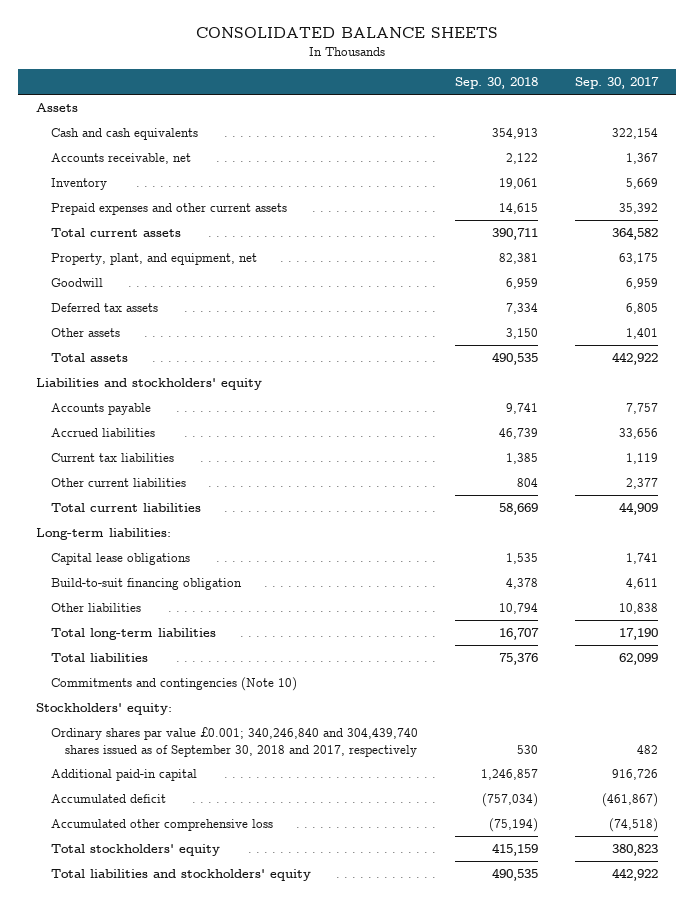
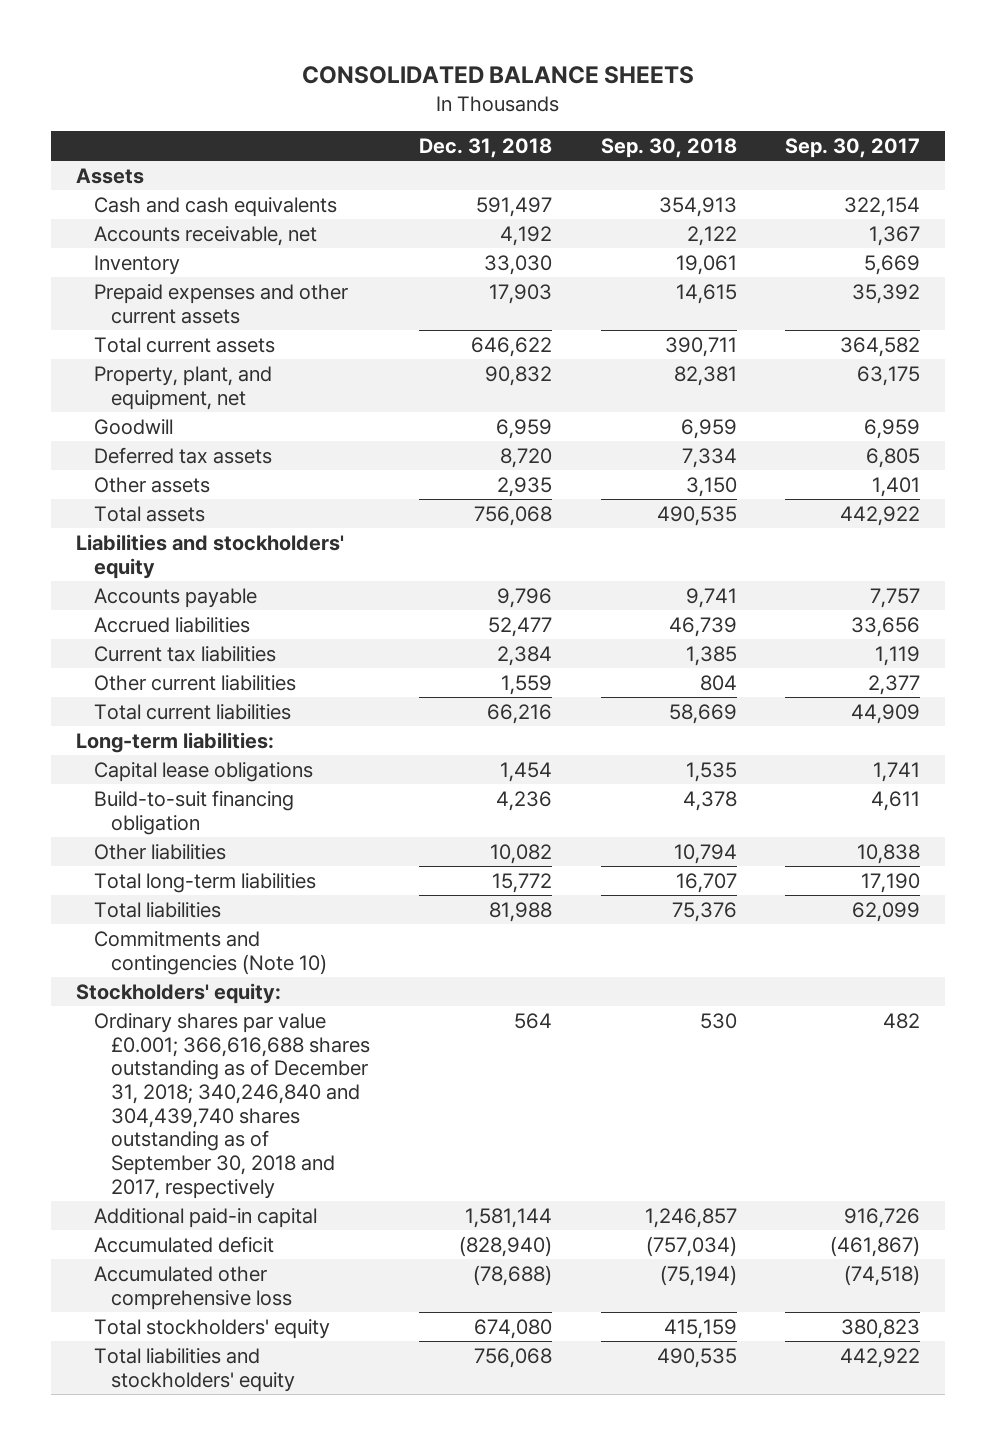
- | Sep. 30, 2018 | Sep. 30, 2017
+ | Dec. 31, 2018 | Sep. 30, 2018 | Sep. 30, 2017
- Ordinary shares par value £0.001; 340,246,840 and 304,439,740 shares issued as of September 30, 2018 and 2017, respectively | 530 | 482
+ Ordinary shares par value £0.001; 366,616,688 shares outstanding as of December 31, 2018; 340,246,840 and 304,439,740 shares outstanding as of September 30, 2018 and 2017, respectively | 564 | 530 | 482

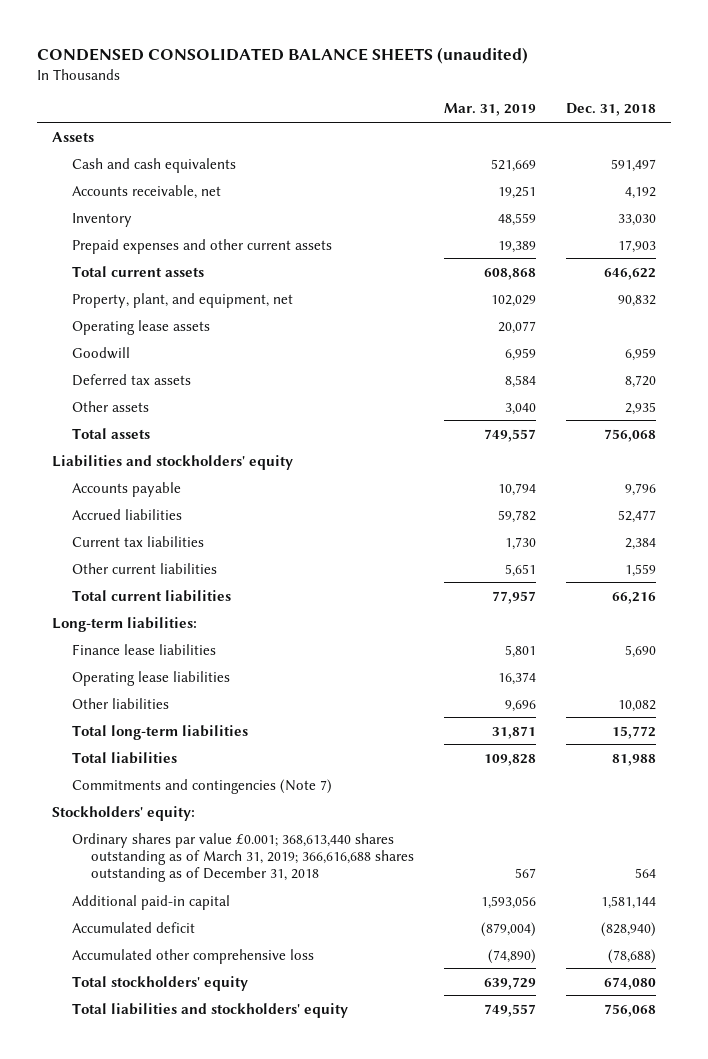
- CONSOLIDATED BALANCE SHEETS
+ CONDENSED CONSOLIDATED BALANCE SHEETS (unaudited)
- | Dec. 31, 2018 | Sep. 30, 2018 | Sep. 30, 2017
+ | Mar. 31, 2019 | Dec. 31, 2018
+ Operating lease assets | 20,077 |
- Capital lease obligations | 1,454 | 1,535 | 1,741
- Build-to-suit financing obligation | 4,236 | 4,378 | 4,611
+ Finance lease liabilities | 5,801 | 5,690
+ Operating lease liabilities | 16,374 |
- Commitments and contingencies (Note 10)
+ Commitments and contingencies (Note 7)
- Ordinary shares par value £0.001; 366,616,688 shares outstanding as of December 31, 2018; 340,246,840 and 304,439,740 shares outstanding as of September 30, 2018 and 2017, respectively | 564 | 530 | 482
+ Ordinary shares par value £0.001; 368,613,440 shares outstanding as of March 31, 2019; 366,616,688 shares outstanding as of December 31, 2018 | 567 | 564

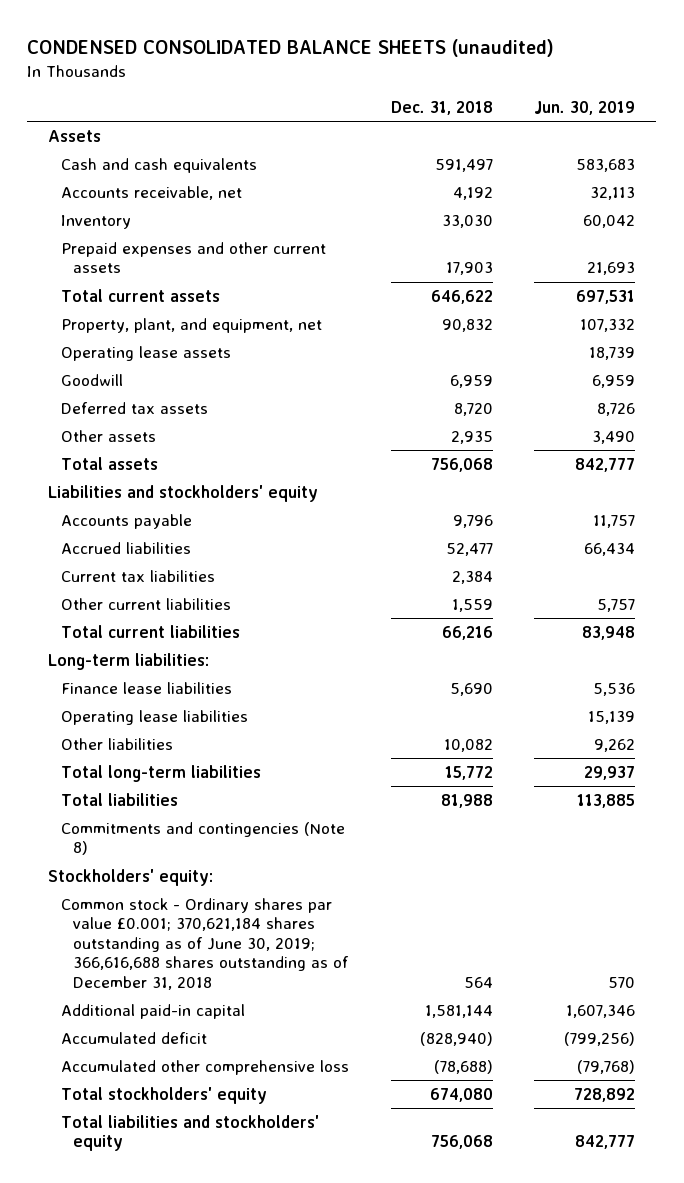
- | Mar. 31, 2019 | Dec. 31, 2018
+ | Dec. 31, 2018 | Jun. 30, 2019
- Commitments and contingencies (Note 7)
+ Commitments and contingencies (Note 8)
- Ordinary shares par value £0.001; 368,613,440 shares outstanding as of March 31, 2019; 366,616,688 shares outstanding as of December 31, 2018 | 567 | 564
+ Common stock - Ordinary shares par value £0.001; 370,621,184 shares outstanding as of June 30, 2019; 366,616,688 shares outstanding as of December 31, 2018 | 564 | 570

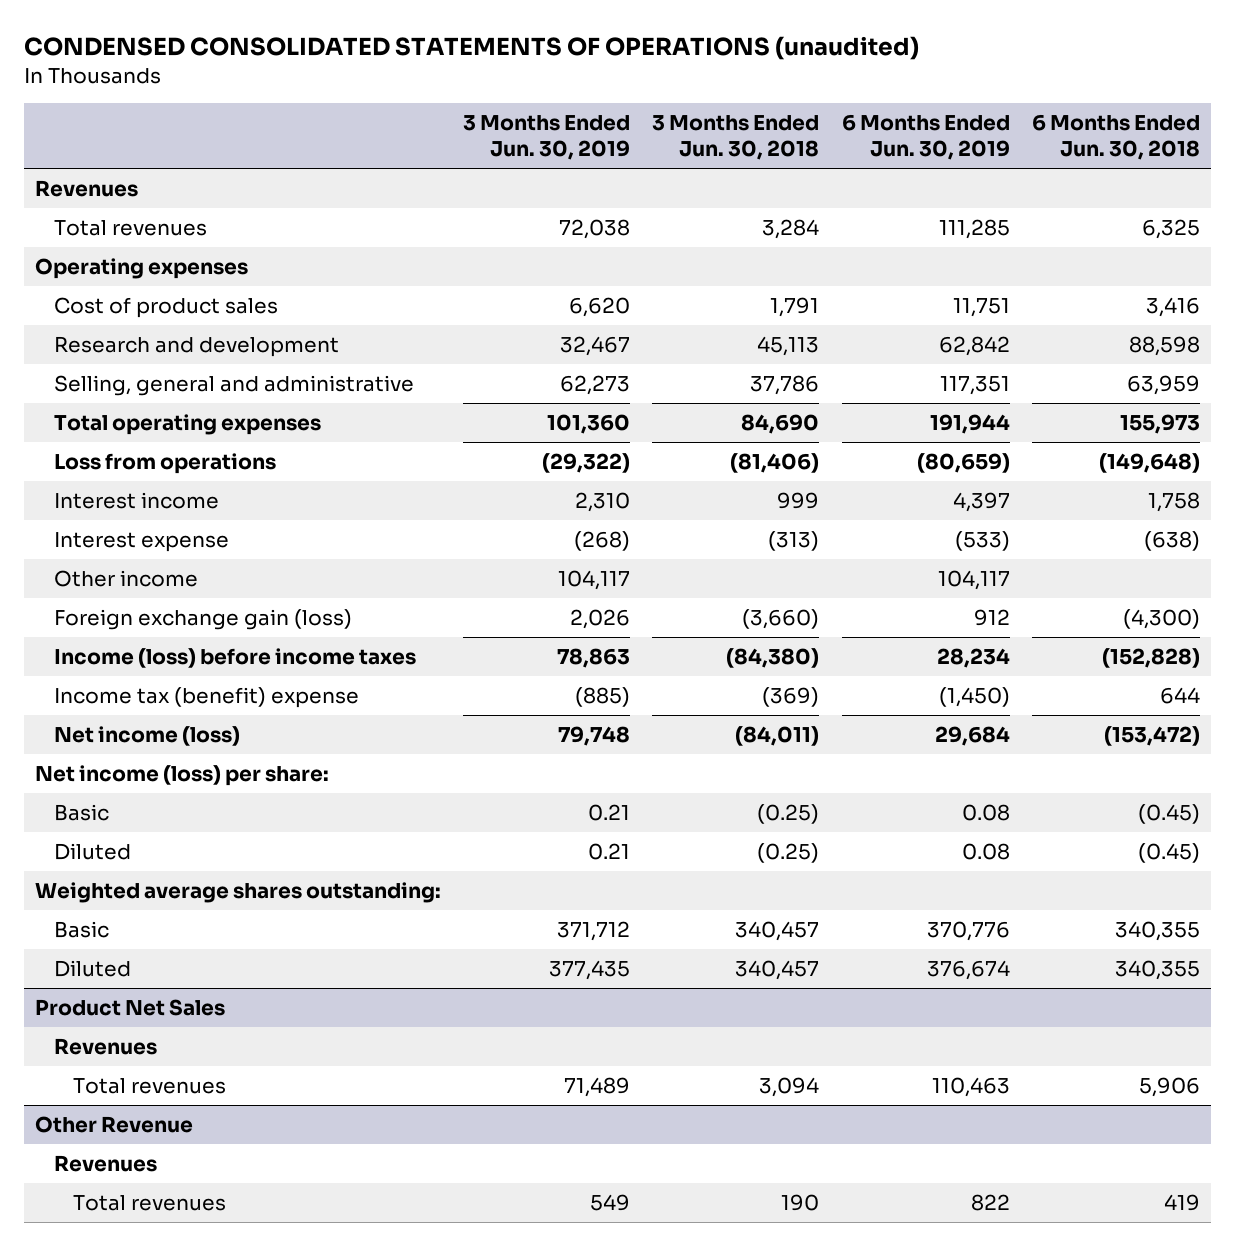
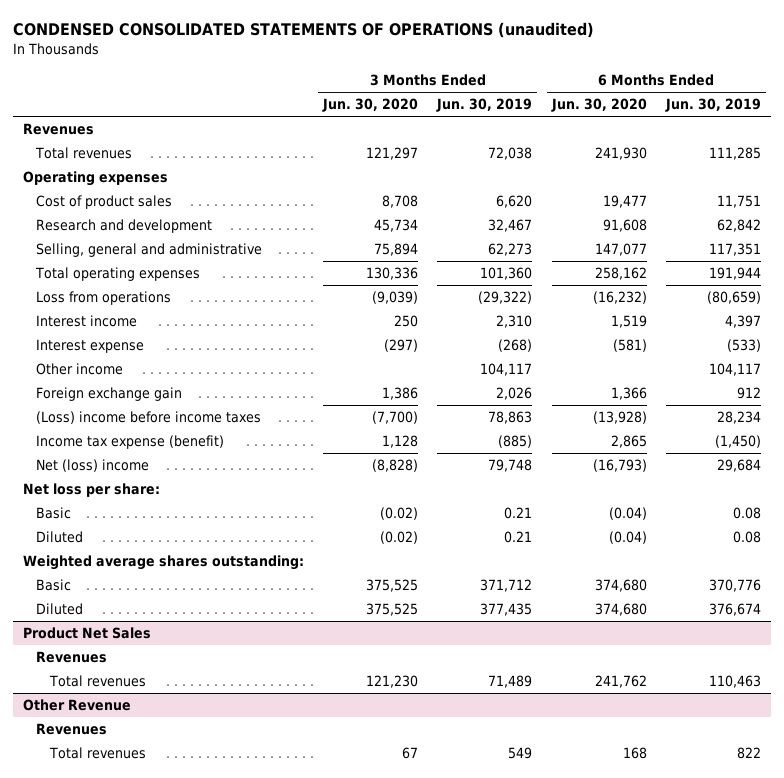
- | 3 Months Ended Jun. 30, 2019 | 3 Months Ended Jun. 30, 2018 | 6 Months Ended Jun. 30, 2019 | 6 Months Ended Jun. 30, 2018
+ | 3 Months Ended Jun. 30, 2020 | 3 Months Ended Jun. 30, 2019 | 6 Months Ended Jun. 30, 2020 | 6 Months Ended Jun. 30, 2019
- Foreign exchange gain (loss) | 2,026 | (3,660) | 912 | (4,300)
- Income (loss) before income taxes | 78,863 | (84,380) | 28,234 | (152,828)
- Income tax (benefit) expense | (885) | (369) | (1,450) | 644
- Net income (loss) | 79,748 | (84,011) | 29,684 | (153,472)
- Net income (loss) per share:
+ Foreign exchange gain | 1,386 | 2,026 | 1,366 | 912
+ (Loss) income before income taxes | (7,700) | 78,863 | (13,928) | 28,234
+ Income tax expense (benefit) | 1,128 | (885) | 2,865 | (1,450)
+ Net (loss) income | (8,828) | 79,748 | (16,793) | 29,684
+ Net loss per share:

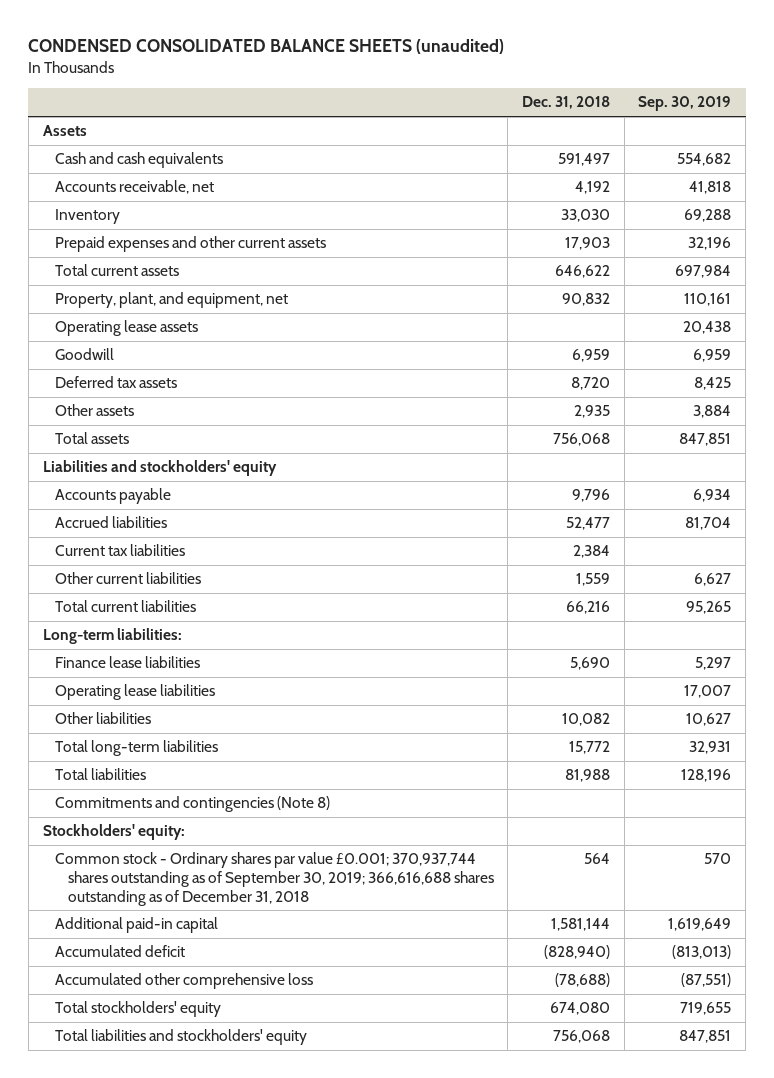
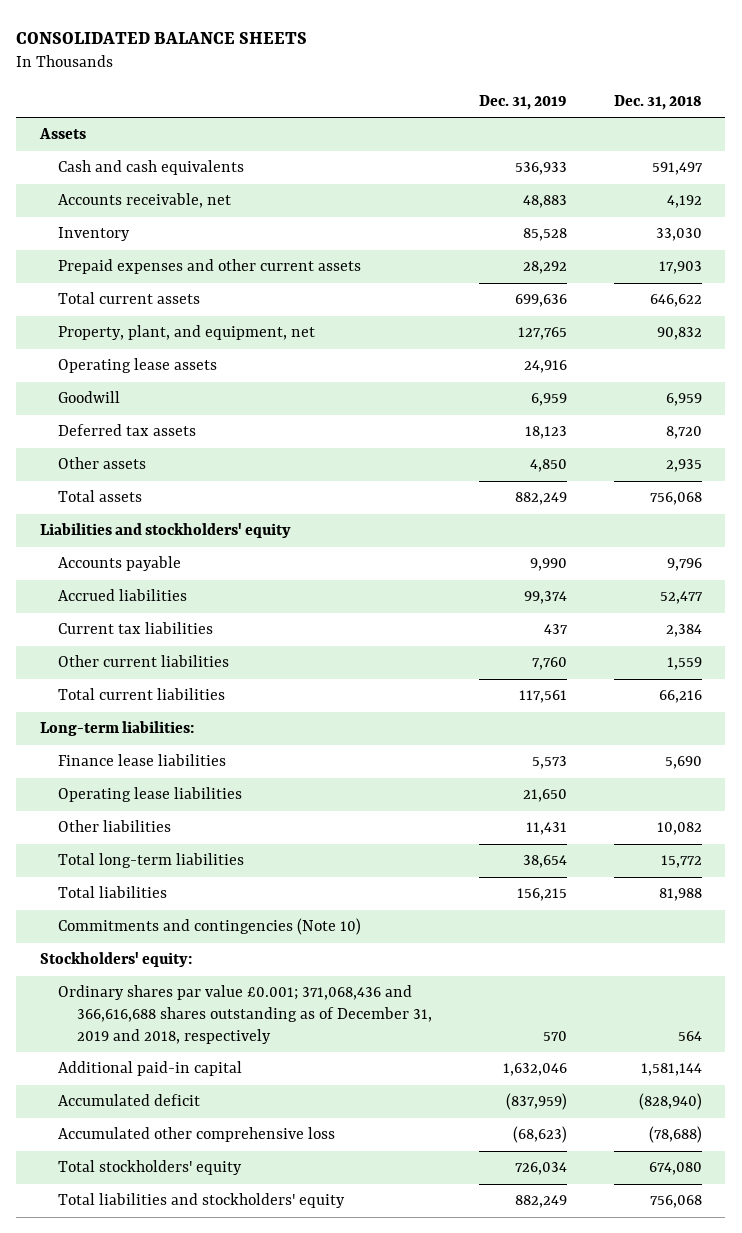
- CONDENSED CONSOLIDATED BALANCE SHEETS (unaudited)
+ CONSOLIDATED BALANCE SHEETS
- | Dec. 31, 2018 | Sep. 30, 2019
+ | Dec. 31, 2019 | Dec. 31, 2018
- Commitments and contingencies (Note 8)
+ Commitments and contingencies (Note 10)
- Common stock - Ordinary shares par value £0.001; 370,937,744 shares outstanding as of September 30, 2019; 366,616,688 shares outstanding as of December 31, 2018 | 564 | 570
+ Ordinary shares par value £0.001; 371,068,436 and 366,616,688 shares outstanding as of December 31, 2019 and 2018, respectively | 570 | 564

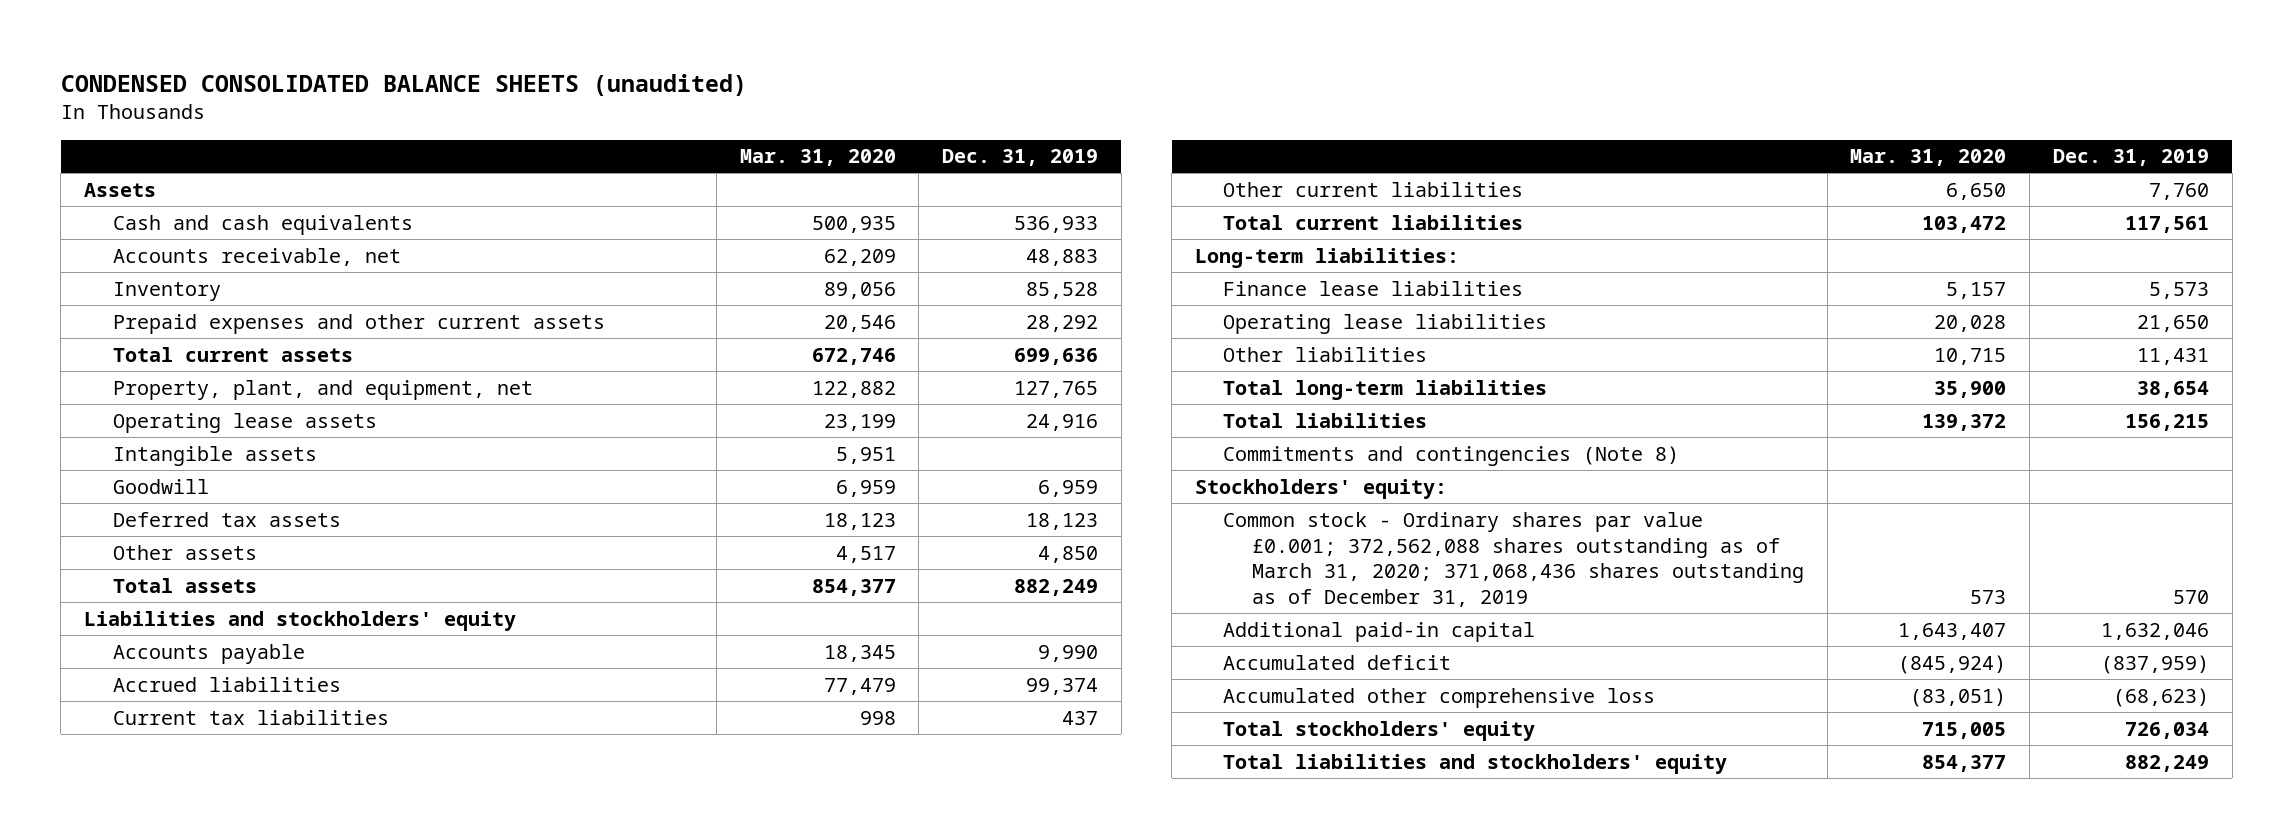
- CONSOLIDATED BALANCE SHEETS
+ CONDENSED CONSOLIDATED BALANCE SHEETS (unaudited)
- | Dec. 31, 2019 | Dec. 31, 2018
+ | Mar. 31, 2020 | Dec. 31, 2019
+ Intangible assets | 5,951 |
- Commitments and contingencies (Note 10)
+ Commitments and contingencies (Note 8)
- Ordinary shares par value £0.001; 371,068,436 and 366,616,688 shares outstanding as of December 31, 2019 and 2018, respectively | 570 | 564
+ Common stock - Ordinary shares par value £0.001; 372,562,088 shares outstanding as of March 31, 2020; 371,068,436 shares outstanding as of December 31, 2019 | 573 | 570

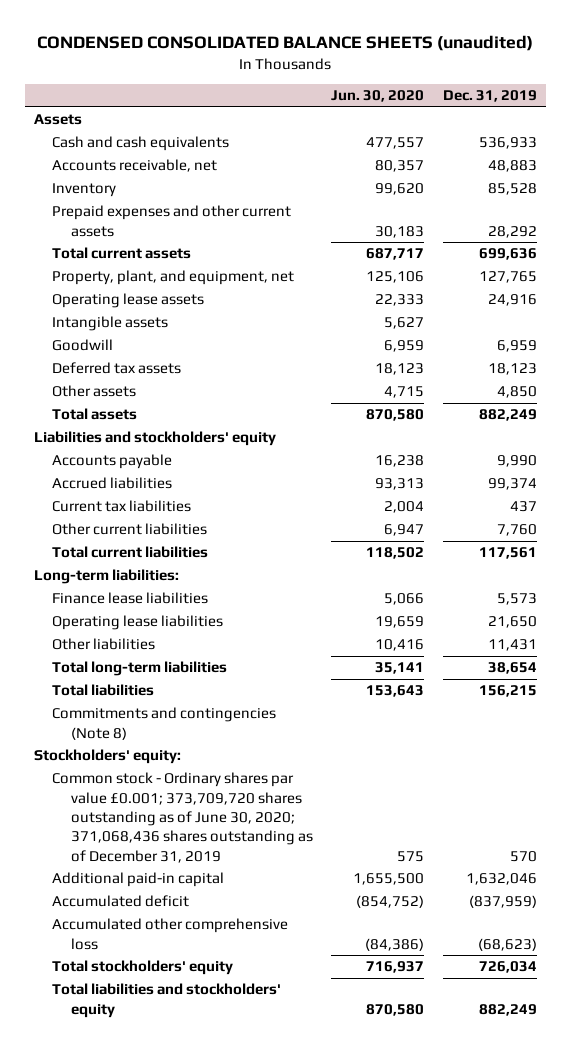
- | Mar. 31, 2020 | Dec. 31, 2019
+ | Jun. 30, 2020 | Dec. 31, 2019
- Common stock - Ordinary shares par value £0.001; 372,562,088 shares outstanding as of March 31, 2020; 371,068,436 shares outstanding as of December 31, 2019 | 573 | 570
+ Common stock - Ordinary shares par value £0.001; 373,709,720 shares outstanding as of June 30, 2020; 371,068,436 shares outstanding as of December 31, 2019 | 575 | 570

